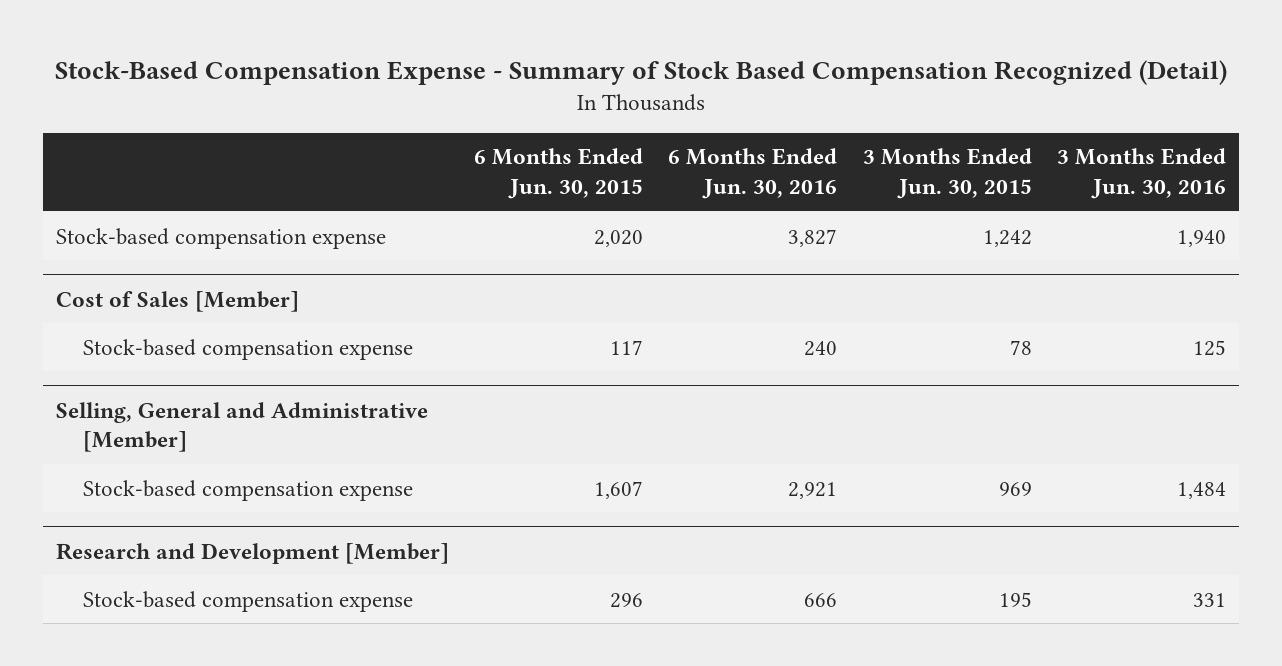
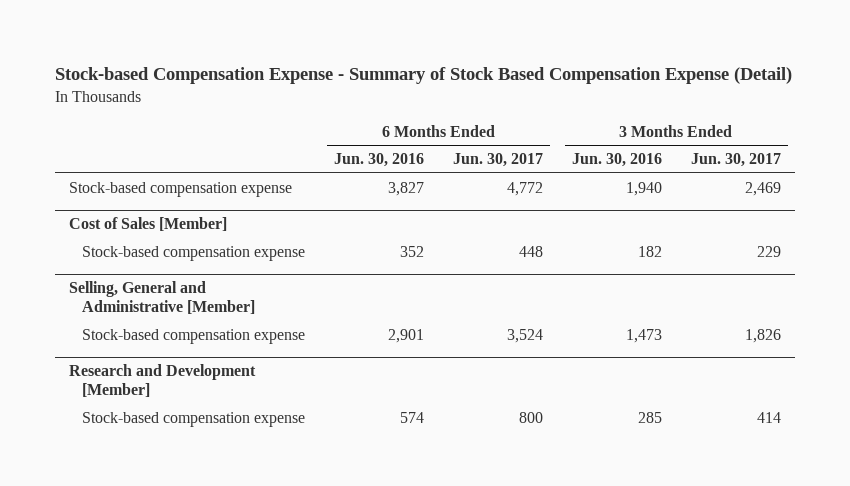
- Stock-Based Compensation Expense - Summary of Stock Based Compensation Recognized (Detail)
+ Stock-based Compensation Expense - Summary of Stock Based Compensation Expense (Detail)
- | 6 Months Ended Jun. 30, 2015 | 6 Months Ended Jun. 30, 2016 | 3 Months Ended Jun. 30, 2015 | 3 Months Ended Jun. 30, 2016
+ | 6 Months Ended Jun. 30, 2016 | 6 Months Ended Jun. 30, 2017 | 3 Months Ended Jun. 30, 2016 | 3 Months Ended Jun. 30, 2017
@ Cost of Sales [Member]
- Stock-based compensation expense | 117 | 240 | 78 | 125
+ Stock-based compensation expense | 352 | 448 | 182 | 229
@ Selling, General and Administrative [Member]
- Stock-based compensation expense | 1,607 | 2,921 | 969 | 1,484
+ Stock-based compensation expense | 2,901 | 3,524 | 1,473 | 1,826
@ Research and Development [Member]
- Stock-based compensation expense | 296 | 666 | 195 | 331
+ Stock-based compensation expense | 574 | 800 | 285 | 414

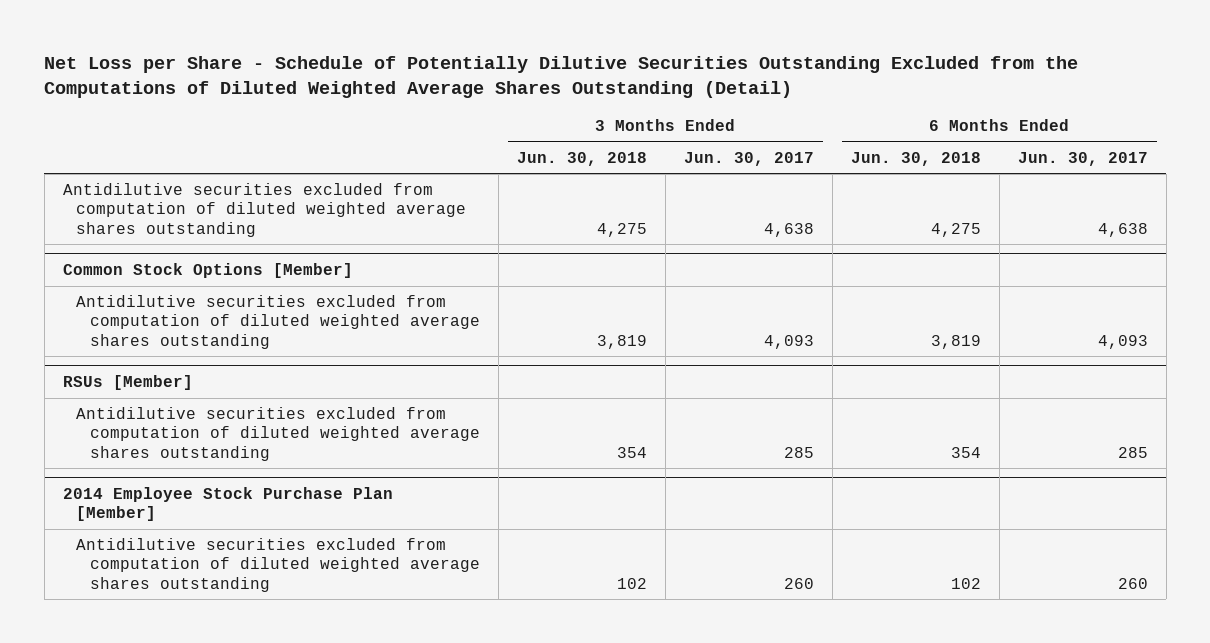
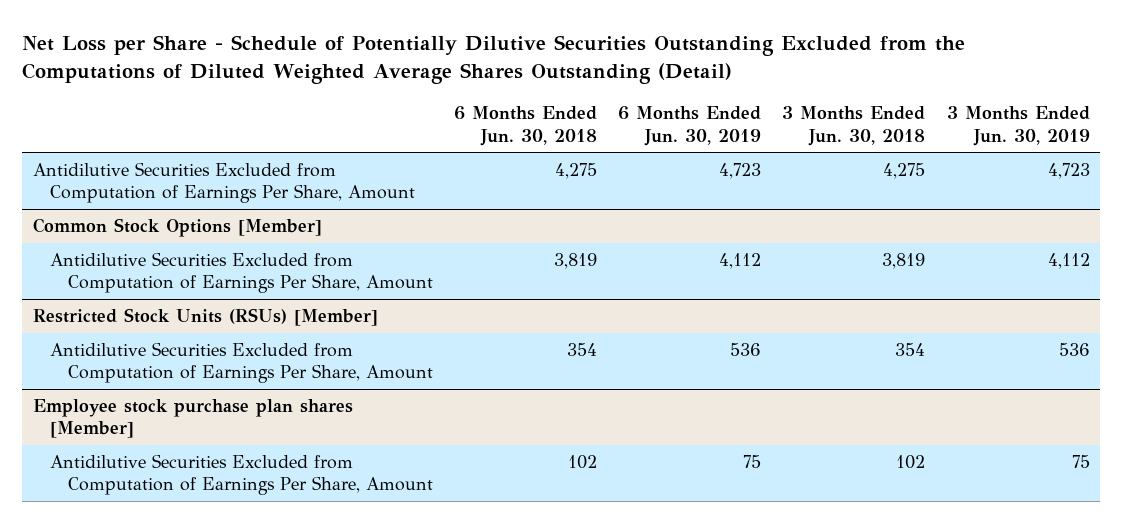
- | 3 Months Ended Jun. 30, 2018 | 3 Months Ended Jun. 30, 2017 | 6 Months Ended Jun. 30, 2018 | 6 Months Ended Jun. 30, 2017
+ | 6 Months Ended Jun. 30, 2018 | 6 Months Ended Jun. 30, 2019 | 3 Months Ended Jun. 30, 2018 | 3 Months Ended Jun. 30, 2019
- Antidilutive securities excluded from computation of diluted weighted average shares outstanding | 4,275 | 4,638 | 4,275 | 4,638
+ Antidilutive Securities Excluded from Computation of Earnings Per Share, Amount | 4,275 | 4,723 | 4,275 | 4,723
@ Common Stock Options [Member]
- Antidilutive securities excluded from computation of diluted weighted average shares outstanding | 3,819 | 4,093 | 3,819 | 4,093
- RSUs [Member]
- Antidilutive securities excluded from computation of diluted weighted average shares outstanding | 354 | 285 | 354 | 285
- 2014 Employee Stock Purchase Plan [Member]
- Antidilutive securities excluded from computation of diluted weighted average shares outstanding | 102 | 260 | 102 | 260
@ Common Stock Options [Member]
+ Antidilutive Securities Excluded from Computation of Earnings Per Share, Amount | 3,819 | 4,112 | 3,819 | 4,112
+ Restricted Stock Units (RSUs) [Member]
+ Antidilutive Securities Excluded from Computation of Earnings Per Share, Amount | 354 | 536 | 354 | 536
+ Employee stock purchase plan shares [Member]
+ Antidilutive Securities Excluded from Computation of Earnings Per Share, Amount | 102 | 75 | 102 | 75

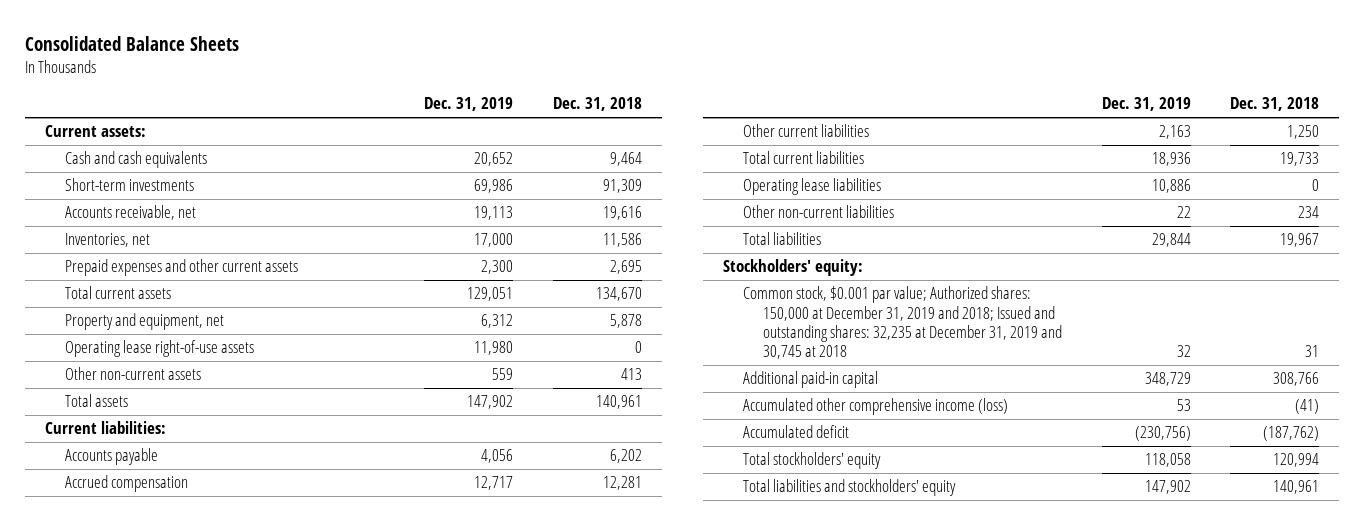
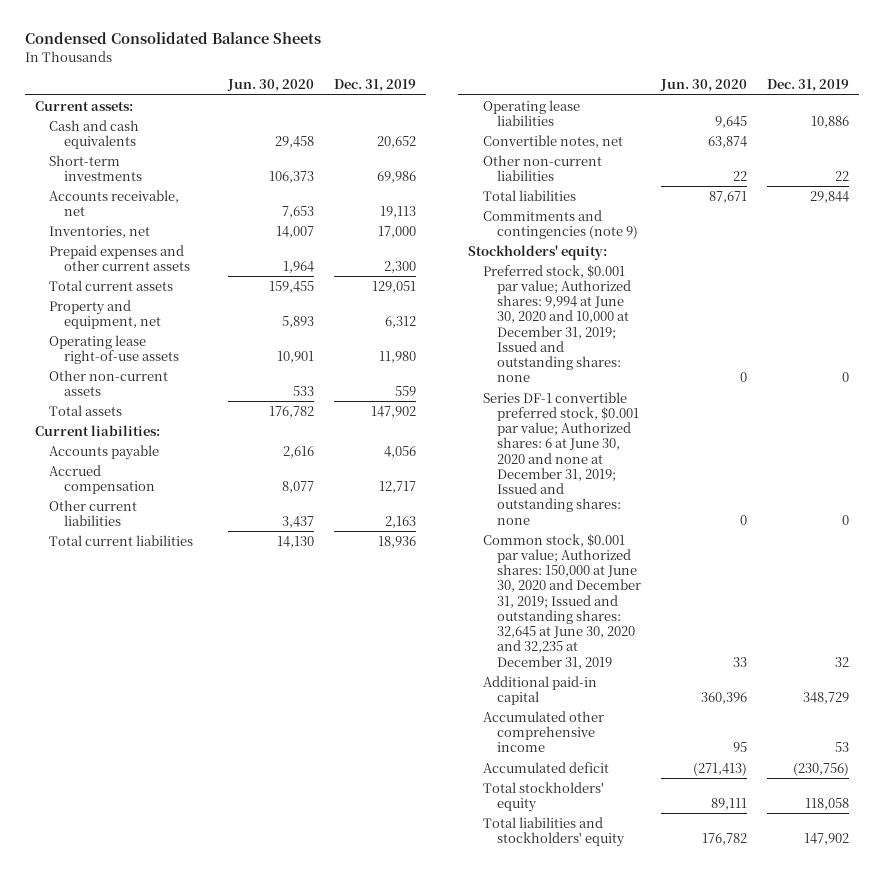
- Consolidated Balance Sheets
+ Condensed Consolidated Balance Sheets
- | Dec. 31, 2019 | Dec. 31, 2018
+ | Jun. 30, 2020 | Dec. 31, 2019
+ Convertible notes, net | 63,874 |
+ Commitments and contingencies (note 9)
- Common stock, $0.001 par value; Authorized shares: 150,000 at December 31, 2019 and 2018; Issued and outstanding shares: 32,235 at December 31, 2019 and 30,745 at 2018 | 32 | 31
+ Preferred stock, $0.001 par value; Authorized shares: 9,994 at June 30, 2020 and 10,000 at December 31, 2019; Issued and outstanding shares: none | 0 | 0
+ Series DF-1 convertible preferred stock, $0.001 par value; Authorized shares: 6 at June 30, 2020 and none at December 31, 2019; Issued and outstanding shares: none | 0 | 0
+ Common stock, $0.001 par value; Authorized shares: 150,000 at June 30, 2020 and December 31, 2019; Issued and outstanding shares: 32,645 at June 30, 2020 and 32,235 at December 31, 2019 | 33 | 32
- Accumulated other comprehensive income (loss) | 53 | (41)
+ Accumulated other comprehensive income | 95 | 53

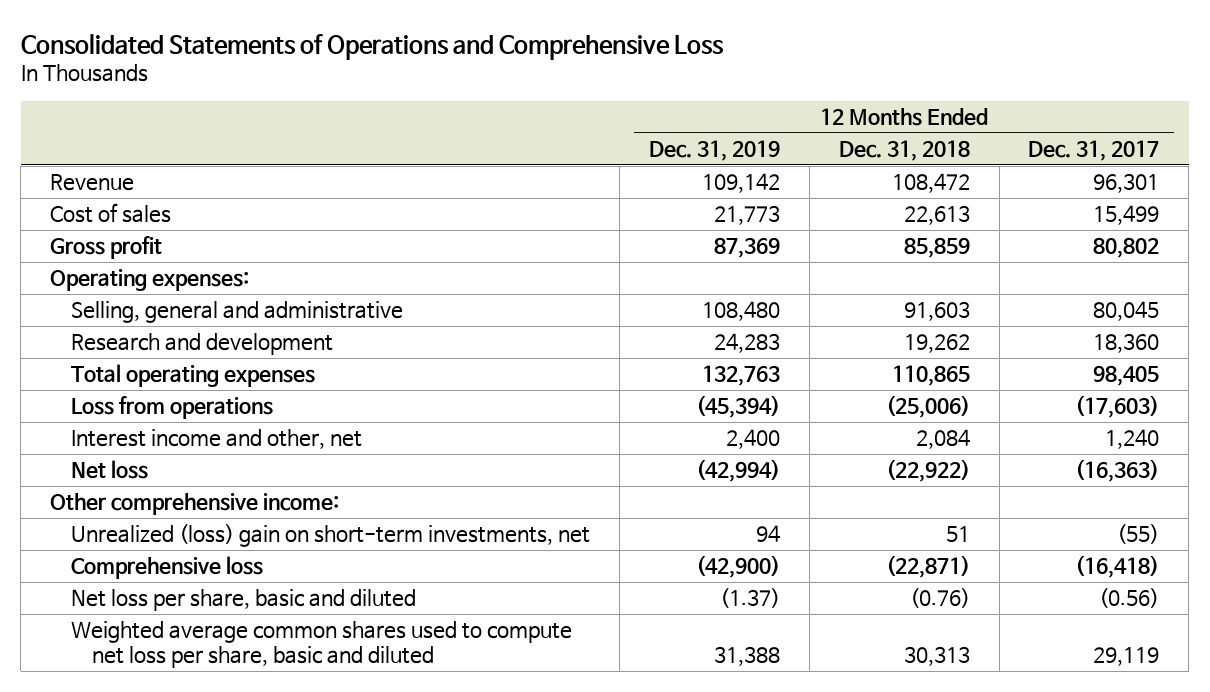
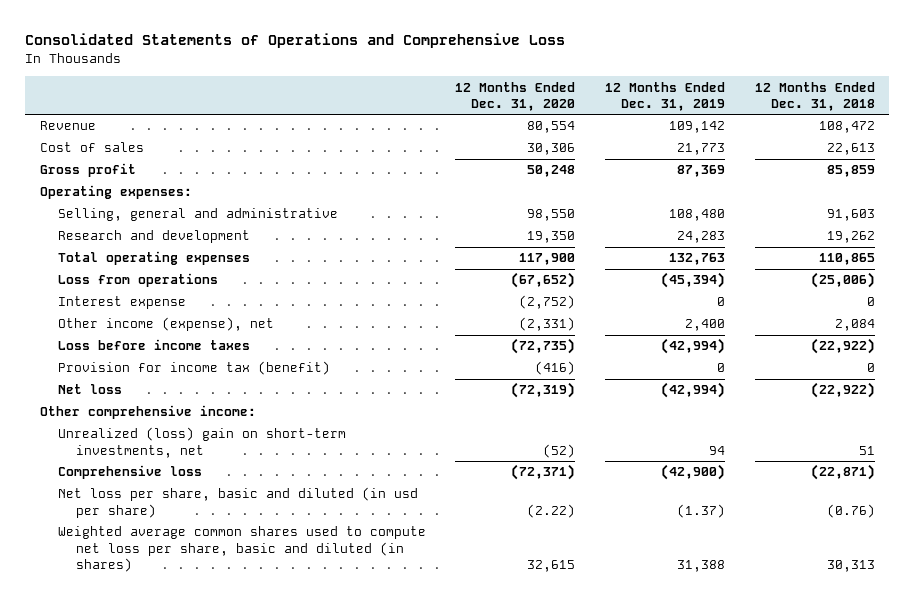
- | 12 Months Ended Dec. 31, 2019 | 12 Months Ended Dec. 31, 2018 | 12 Months Ended Dec. 31, 2017
+ | 12 Months Ended Dec. 31, 2020 | 12 Months Ended Dec. 31, 2019 | 12 Months Ended Dec. 31, 2018
- Interest income and other, net | 2,400 | 2,084 | 1,240
+ Interest expense | (2,752) | 0 | 0
+ Other income (expense), net | (2,331) | 2,400 | 2,084
+ Loss before income taxes | (72,735) | (42,994) | (22,922)
+ Provision for income tax (benefit) | (416) | 0 | 0
- Net loss per share, basic and diluted | (1.37) | (0.76) | (0.56)
- Weighted average common shares used to compute net loss per share, basic and diluted | 31,388 | 30,313 | 29,119
+ Net loss per share, basic and diluted (in usd per share) | (2.22) | (1.37) | (0.76)
+ Weighted average common shares used to compute net loss per share, basic and diluted (in shares) | 32,615 | 31,388 | 30,313

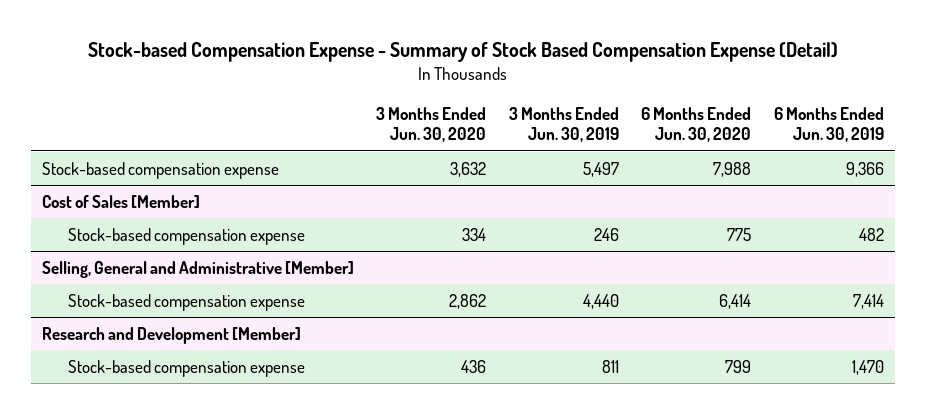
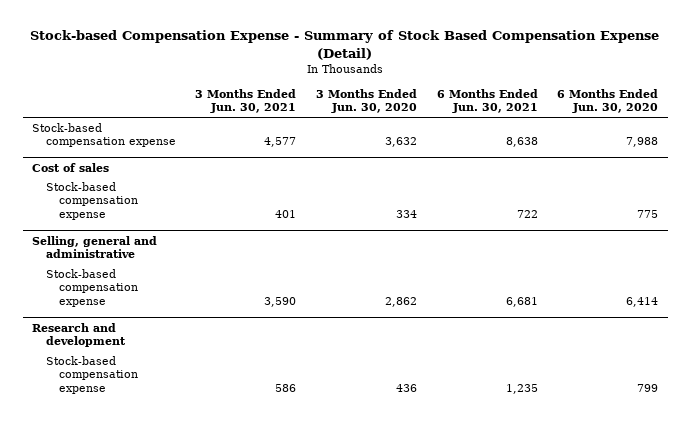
- | 3 Months Ended Jun. 30, 2020 | 3 Months Ended Jun. 30, 2019 | 6 Months Ended Jun. 30, 2020 | 6 Months Ended Jun. 30, 2019
+ | 3 Months Ended Jun. 30, 2021 | 3 Months Ended Jun. 30, 2020 | 6 Months Ended Jun. 30, 2021 | 6 Months Ended Jun. 30, 2020
- Cost of Sales [Member]
+ Cost of sales
- Selling, General and Administrative [Member]
+ Selling, general and administrative
- Research and Development [Member]
+ Research and development

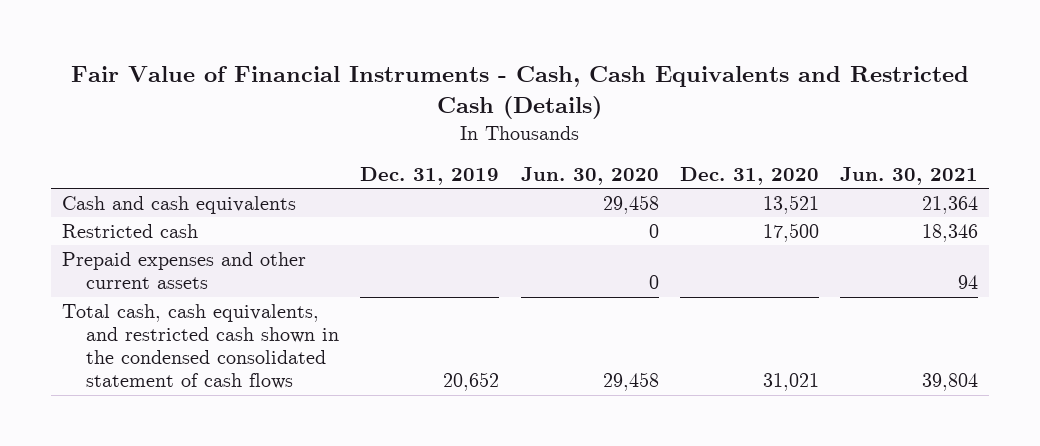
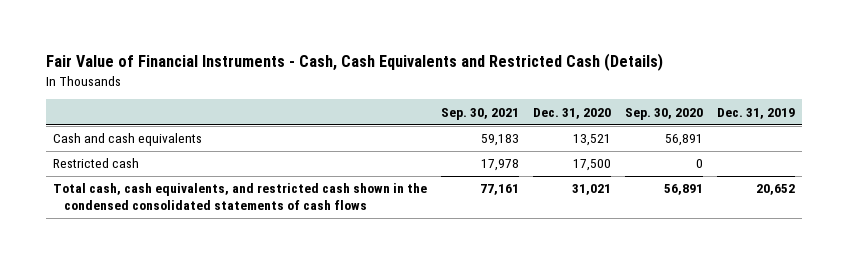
- | Dec. 31, 2019 | Jun. 30, 2020 | Dec. 31, 2020 | Jun. 30, 2021
+ | Sep. 30, 2021 | Dec. 31, 2020 | Sep. 30, 2020 | Dec. 31, 2019
- Prepaid expenses and other current assets | | 0 | | 94
- Total cash, cash equivalents, and restricted cash shown in the condensed consolidated statement of cash flows | 20,652 | 29,458 | 31,021 | 39,804
+ Total cash, cash equivalents, and restricted cash shown in the condensed consolidated statements of cash flows | 77,161 | 31,021 | 56,891 | 20,652

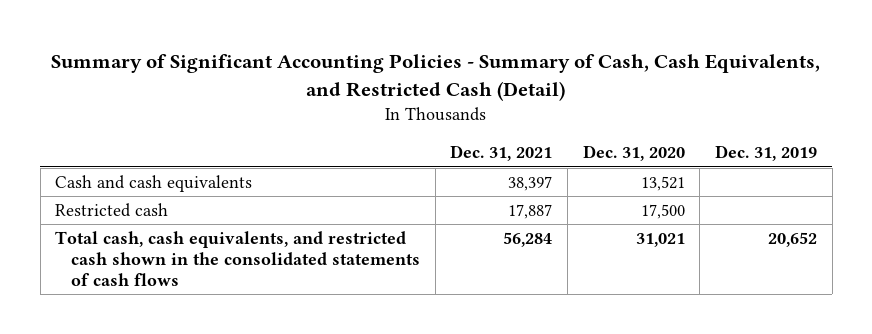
- Fair Value of Financial Instruments - Cash, Cash Equivalents and Restricted Cash (Details)
+ Summary of Significant Accounting Policies - Summary of Cash, Cash Equivalents, and Restricted Cash (Detail)
- | Sep. 30, 2021 | Dec. 31, 2020 | Sep. 30, 2020 | Dec. 31, 2019
+ | Dec. 31, 2021 | Dec. 31, 2020 | Dec. 31, 2019
- Total cash, cash equivalents, and restricted cash shown in the condensed consolidated statements of cash flows | 77,161 | 31,021 | 56,891 | 20,652
+ Total cash, cash equivalents, and restricted cash shown in the consolidated statements of cash flows | 56,284 | 31,021 | 20,652

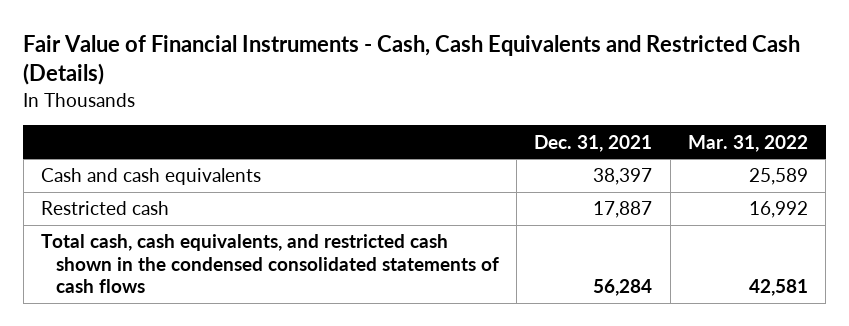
- Summary of Significant Accounting Policies - Summary of Cash, Cash Equivalents, and Restricted Cash (Detail)
+ Fair Value of Financial Instruments - Cash, Cash Equivalents and Restricted Cash (Details)
- | Dec. 31, 2021 | Dec. 31, 2020 | Dec. 31, 2019
+ | Dec. 31, 2021 | Mar. 31, 2022
- Total cash, cash equivalents, and restricted cash shown in the consolidated statements of cash flows | 56,284 | 31,021 | 20,652
+ Total cash, cash equivalents, and restricted cash shown in the condensed consolidated statements of cash flows | 56,284 | 42,581

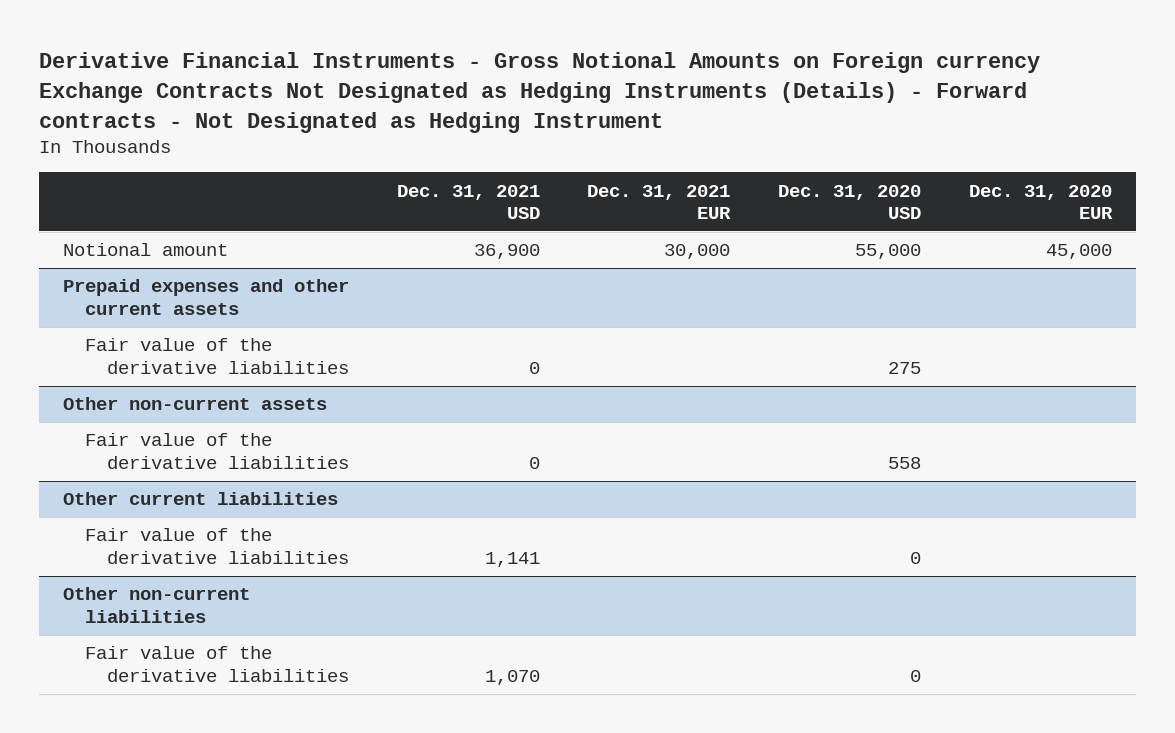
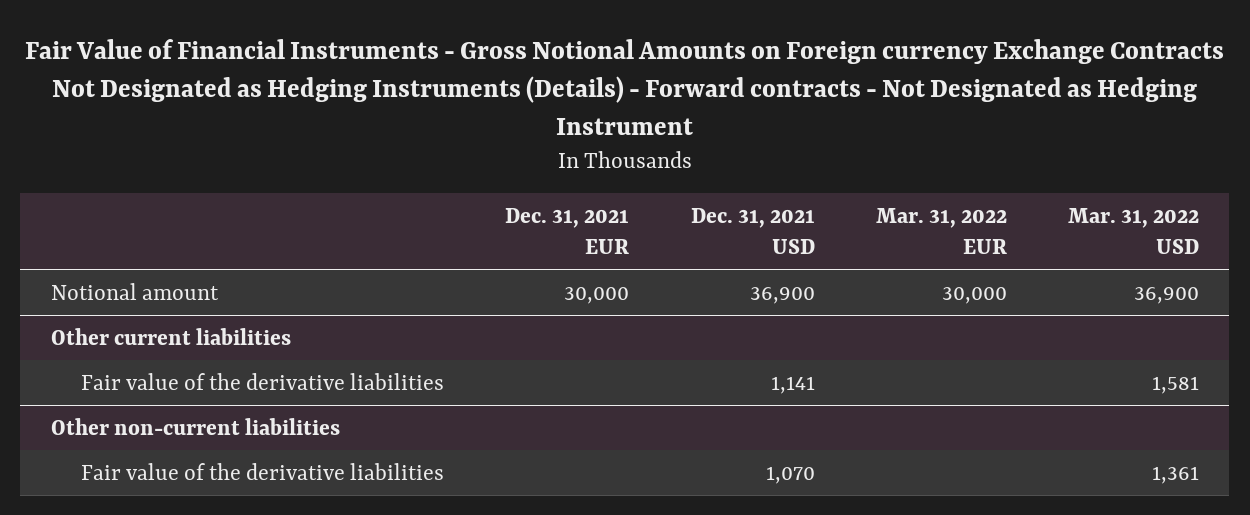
- Derivative Financial Instruments - Gross Notional Amounts on Foreign currency Exchange Contracts Not Designated as Hedging Instruments (Details) - Forward contracts - Not Designated as Hedging Instrument
+ Fair Value of Financial Instruments - Gross Notional Amounts on Foreign currency Exchange Contracts Not Designated as Hedging Instruments (Details) - Forward contracts - Not Designated as Hedging Instrument
- | Dec. 31, 2021 USD | Dec. 31, 2021 EUR | Dec. 31, 2020 USD | Dec. 31, 2020 EUR
+ | Dec. 31, 2021 EUR | Dec. 31, 2021 USD | Mar. 31, 2022 EUR | Mar. 31, 2022 USD
- Prepaid expenses and other current assets
- Fair value of the derivative liabilities | 0 | | 275 |
- Other non-current assets
- Fair value of the derivative liabilities | 0 | | 558 |

